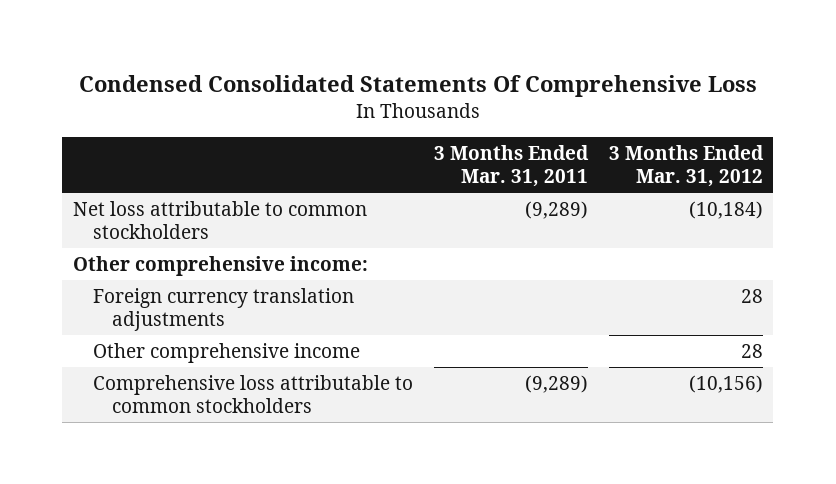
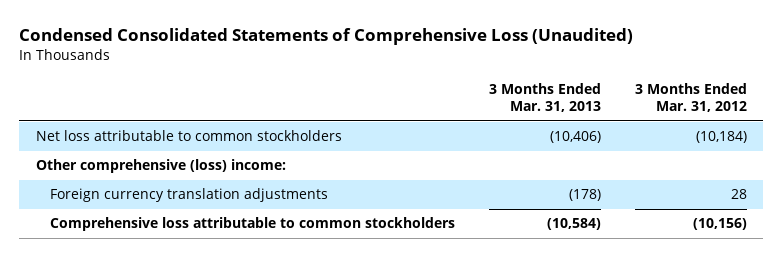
- Condensed Consolidated Statements Of Comprehensive Loss
+ Condensed Consolidated Statements of Comprehensive Loss (Unaudited)
- | 3 Months Ended Mar. 31, 2011 | 3 Months Ended Mar. 31, 2012
+ | 3 Months Ended Mar. 31, 2013 | 3 Months Ended Mar. 31, 2012
- Other comprehensive income:
+ Other comprehensive (loss) income:
- Other comprehensive income | | 28

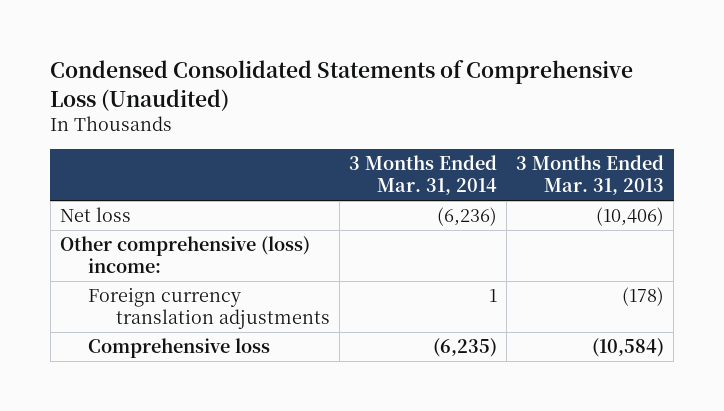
- | 3 Months Ended Mar. 31, 2013 | 3 Months Ended Mar. 31, 2012
+ | 3 Months Ended Mar. 31, 2014 | 3 Months Ended Mar. 31, 2013
- Net loss attributable to common stockholders | (10,406) | (10,184)
+ Net loss | (6,236) | (10,406)
- Comprehensive loss attributable to common stockholders | (10,584) | (10,156)
+ Comprehensive loss | (6,235) | (10,584)

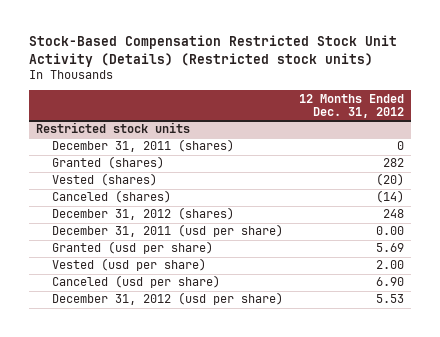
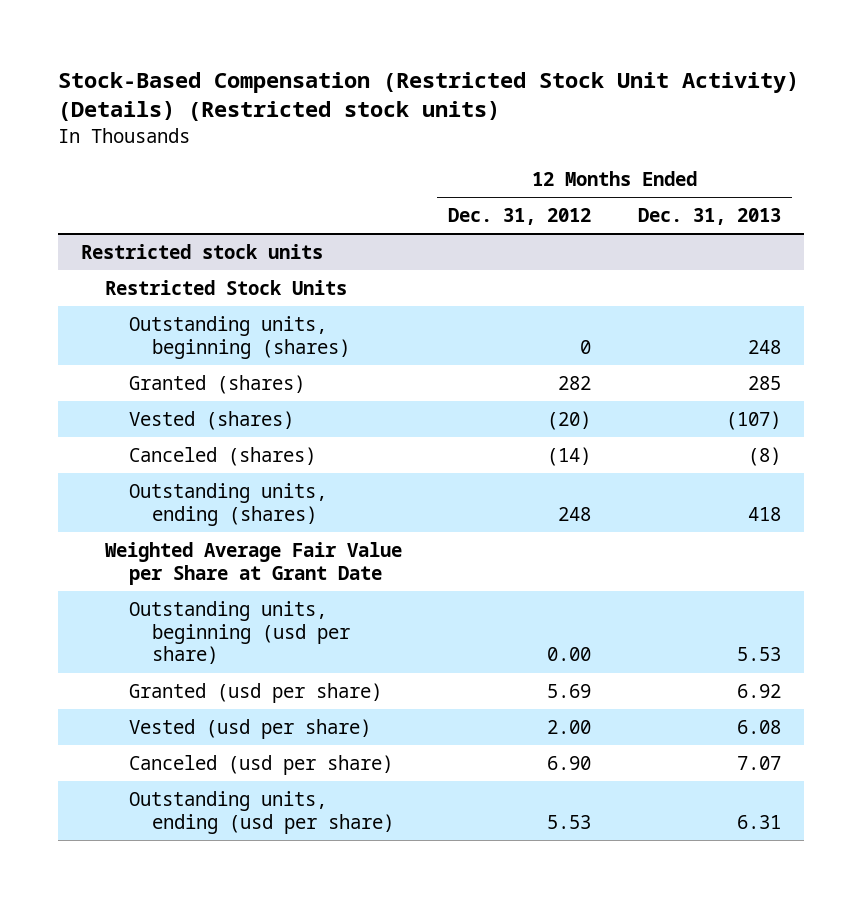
- Stock-Based Compensation Restricted Stock Unit Activity (Details) (Restricted stock units)
+ Stock-Based Compensation (Restricted Stock Unit Activity) (Details) (Restricted stock units)
- | 12 Months Ended Dec. 31, 2012
+ | 12 Months Ended Dec. 31, 2012 | 12 Months Ended Dec. 31, 2013
@ Restricted stock units
- December 31, 2011 (shares) | 0
+ Restricted Stock Units
+ Outstanding units, beginning (shares) | 0 | 248
- December 31, 2012 (shares) | 248
- December 31, 2011 (usd per share) | 0.00
+ Outstanding units, ending (shares) | 248 | 418
+ Weighted Average Fair Value per Share at Grant Date
+ Outstanding units, beginning (usd per share) | 0.00 | 5.53
- December 31, 2012 (usd per share) | 5.53
+ Outstanding units, ending (usd per share) | 5.53 | 6.31

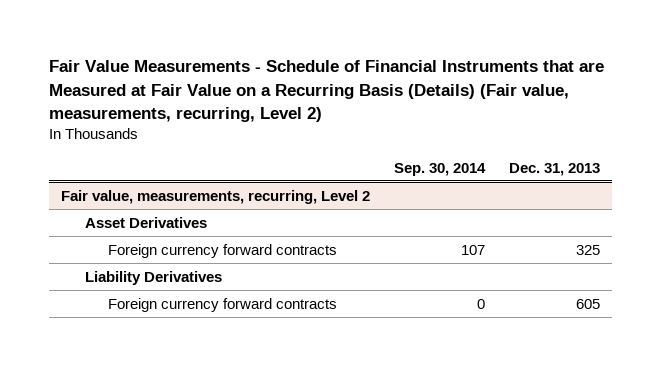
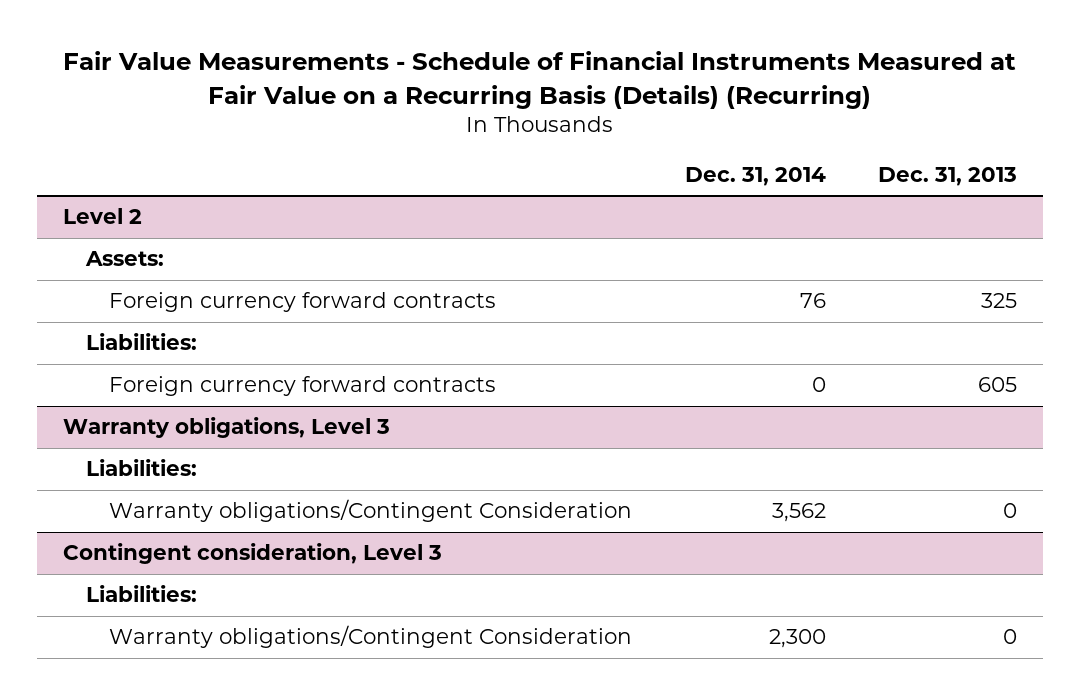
- Fair Value Measurements - Schedule of Financial Instruments that are Measured at Fair Value on a Recurring Basis (Details) (Fair value, measurements, recurring, Level 2)
+ Fair Value Measurements - Schedule of Financial Instruments Measured at Fair Value on a Recurring Basis (Details) (Recurring)
- | Sep. 30, 2014 | Dec. 31, 2013
+ | Dec. 31, 2014 | Dec. 31, 2013
- Fair value, measurements, recurring, Level 2
- Asset Derivatives
+ Level 2
+ Assets:
- Liability Derivatives
+ Liabilities:
+ Warranty obligations, Level 3
+ Liabilities:
+ Warranty obligations/Contingent Consideration | 3,562 | 0
+ Contingent consideration, Level 3
+ Liabilities:
+ Warranty obligations/Contingent Consideration | 2,300 | 0

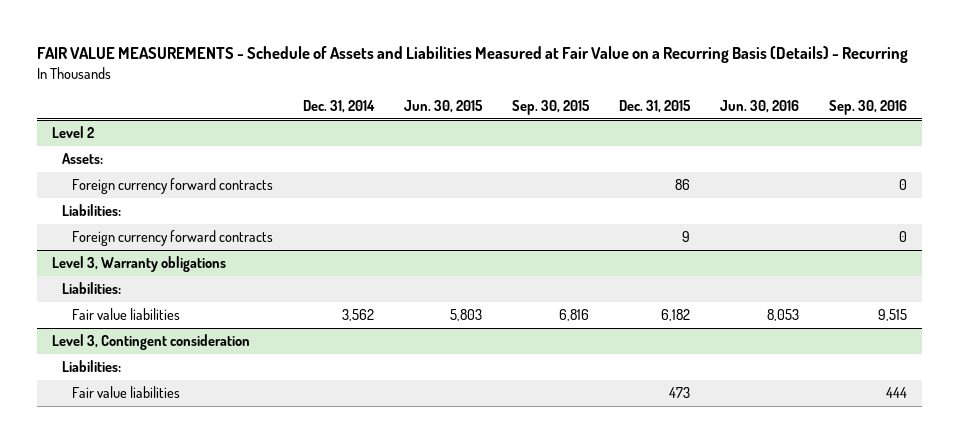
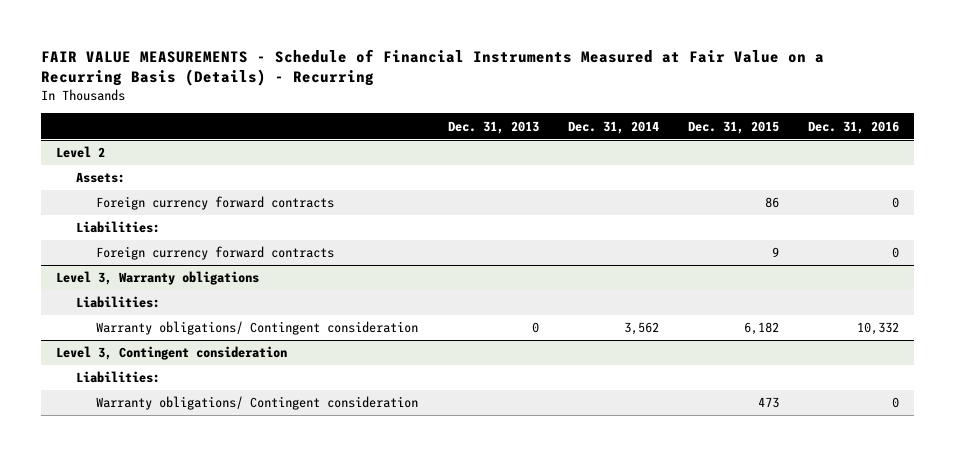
- FAIR VALUE MEASUREMENTS - Schedule of Assets and Liabilities Measured at Fair Value on a Recurring Basis (Details) - Recurring
+ FAIR VALUE MEASUREMENTS - Schedule of Financial Instruments Measured at Fair Value on a Recurring Basis (Details) - Recurring
- | Dec. 31, 2014 | Jun. 30, 2015 | Sep. 30, 2015 | Dec. 31, 2015 | Jun. 30, 2016 | Sep. 30, 2016
+ | Dec. 31, 2013 | Dec. 31, 2014 | Dec. 31, 2015 | Dec. 31, 2016
@ Level 3, Warranty obligations
- Fair value liabilities | 3,562 | 5,803 | 6,816 | 6,182 | 8,053 | 9,515
+ Warranty obligations/ Contingent consideration | 0 | 3,562 | 6,182 | 10,332
@ Level 3, Contingent consideration
- Fair value liabilities | | | | 473 | | 444
+ Warranty obligations/ Contingent consideration | | | 473 | 0

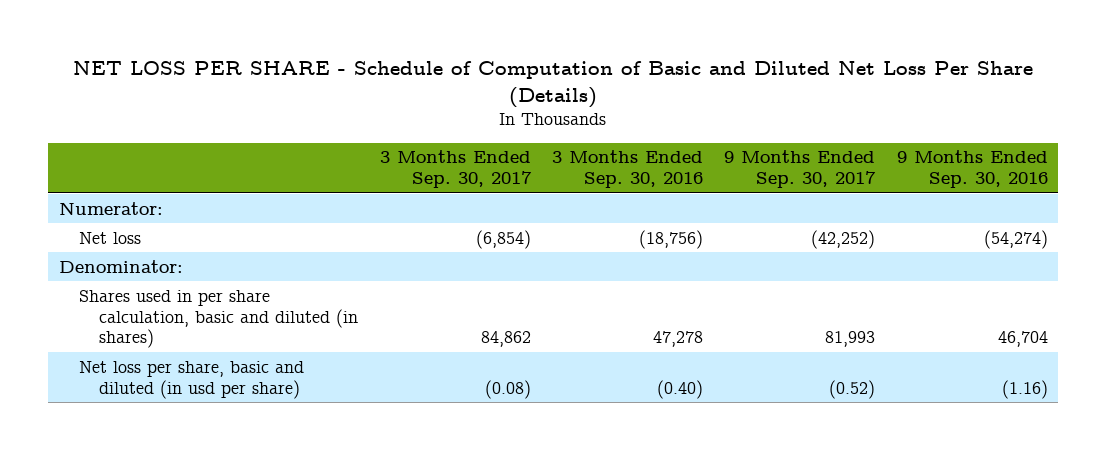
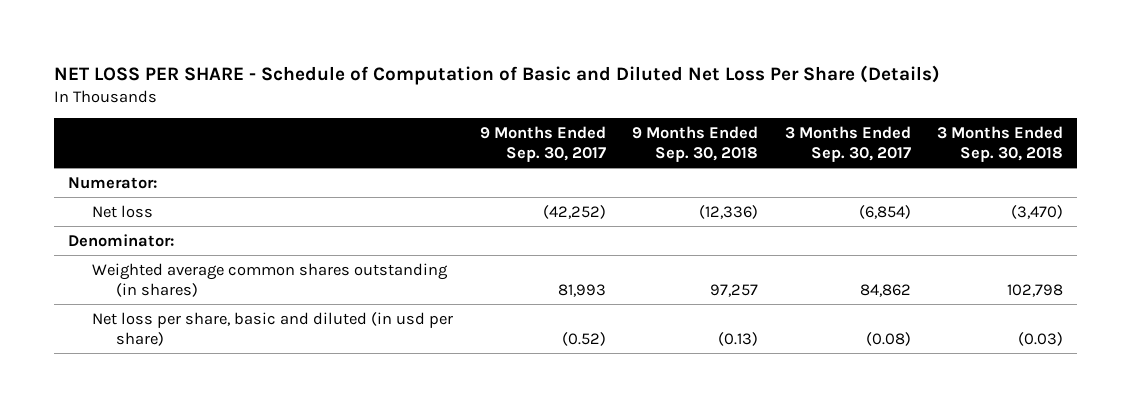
- | 3 Months Ended Sep. 30, 2017 | 3 Months Ended Sep. 30, 2016 | 9 Months Ended Sep. 30, 2017 | 9 Months Ended Sep. 30, 2016
+ | 9 Months Ended Sep. 30, 2017 | 9 Months Ended Sep. 30, 2018 | 3 Months Ended Sep. 30, 2017 | 3 Months Ended Sep. 30, 2018
- Shares used in per share calculation, basic and diluted (in shares) | 84,862 | 47,278 | 81,993 | 46,704
+ Weighted average common shares outstanding (in shares) | 81,993 | 97,257 | 84,862 | 102,798

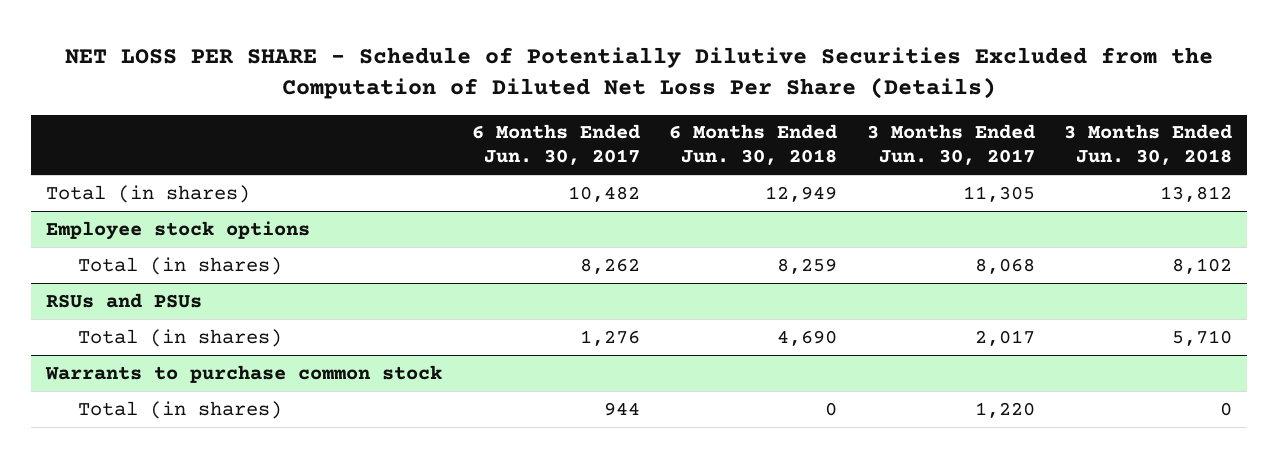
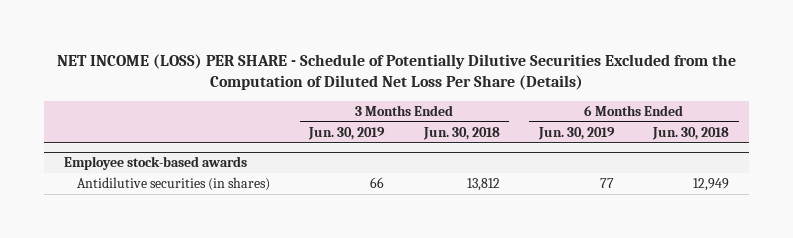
- NET LOSS PER SHARE - Schedule of Potentially Dilutive Securities Excluded from the Computation of Diluted Net Loss Per Share (Details)
+ NET INCOME (LOSS) PER SHARE - Schedule of Potentially Dilutive Securities Excluded from the Computation of Diluted Net Loss Per Share (Details)
- | 6 Months Ended Jun. 30, 2017 | 6 Months Ended Jun. 30, 2018 | 3 Months Ended Jun. 30, 2017 | 3 Months Ended Jun. 30, 2018
+ | 3 Months Ended Jun. 30, 2019 | 3 Months Ended Jun. 30, 2018 | 6 Months Ended Jun. 30, 2019 | 6 Months Ended Jun. 30, 2018
- Total (in shares) | 10,482 | 12,949 | 11,305 | 13,812
- Employee stock options
- Total (in shares) | 8,262 | 8,259 | 8,068 | 8,102
- RSUs and PSUs
- Total (in shares) | 1,276 | 4,690 | 2,017 | 5,710
- Warrants to purchase common stock
- Total (in shares) | 944 | 0 | 1,220 | 0
+ Employee stock-based awards
+ Antidilutive securities (in shares) | 66 | 13,812 | 77 | 12,949

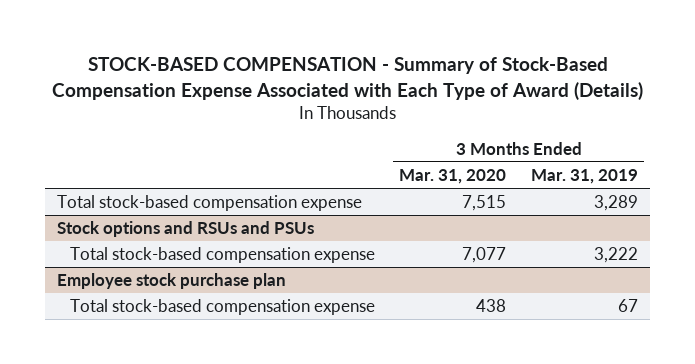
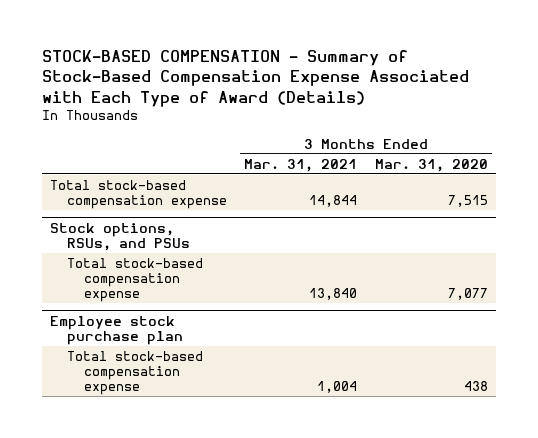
- | 3 Months Ended Mar. 31, 2020 | 3 Months Ended Mar. 31, 2019
+ | 3 Months Ended Mar. 31, 2021 | 3 Months Ended Mar. 31, 2020
- Stock options and RSUs and PSUs
+ Stock options, RSUs, and PSUs

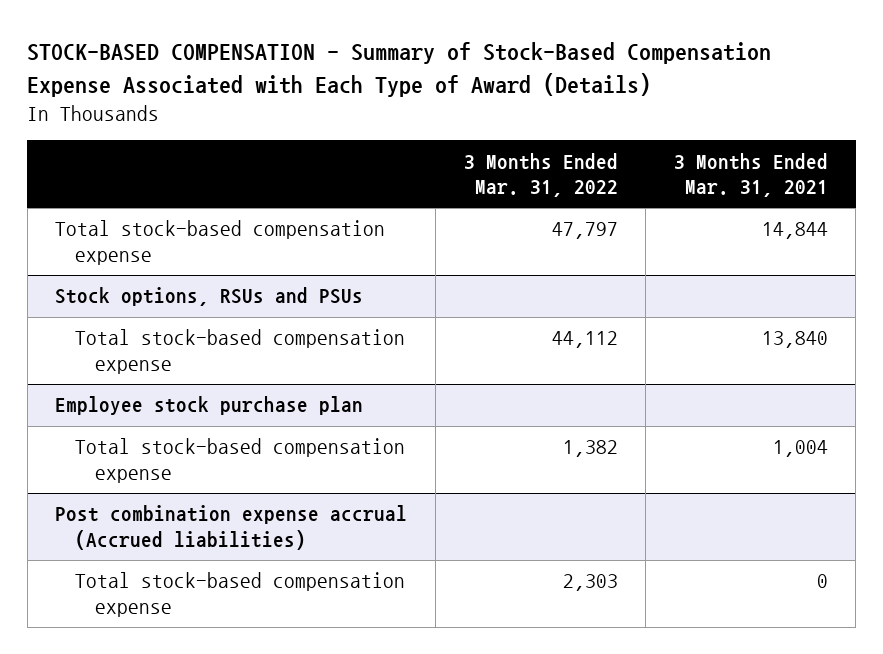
- | 3 Months Ended Mar. 31, 2021 | 3 Months Ended Mar. 31, 2020
+ | 3 Months Ended Mar. 31, 2022 | 3 Months Ended Mar. 31, 2021
- Stock options, RSUs, and PSUs
+ Stock options, RSUs and PSUs
+ Post combination expense accrual (Accrued liabilities)
+ Total stock-based compensation expense | 2,303 | 0

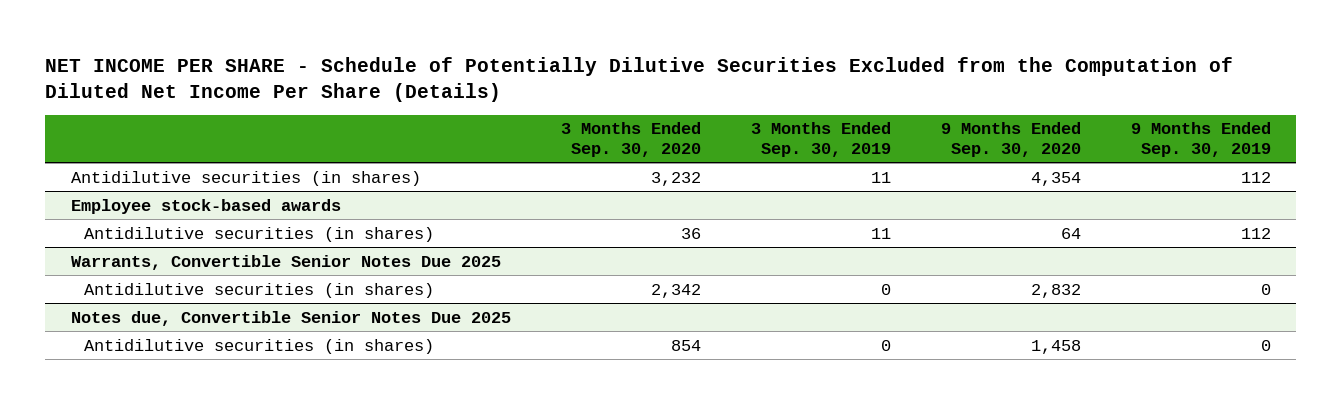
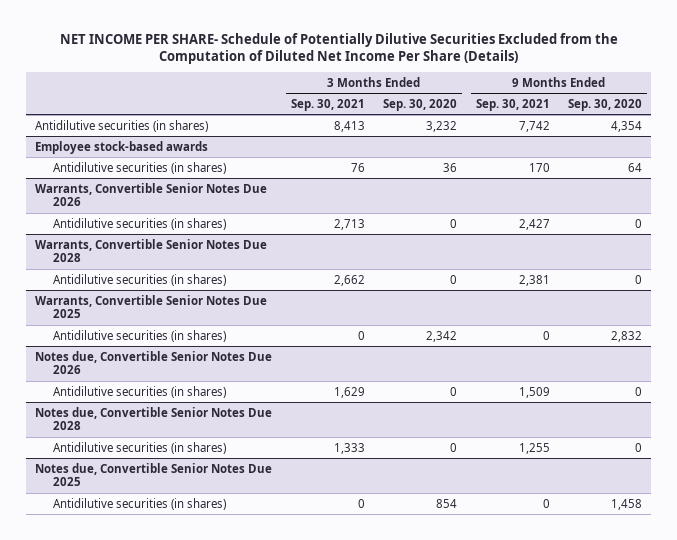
- NET INCOME PER SHARE - Schedule of Potentially Dilutive Securities Excluded from the Computation of Diluted Net Income Per Share (Details)
+ NET INCOME PER SHARE- Schedule of Potentially Dilutive Securities Excluded from the Computation of Diluted Net Income Per Share (Details)
- | 3 Months Ended Sep. 30, 2020 | 3 Months Ended Sep. 30, 2019 | 9 Months Ended Sep. 30, 2020 | 9 Months Ended Sep. 30, 2019
+ | 3 Months Ended Sep. 30, 2021 | 3 Months Ended Sep. 30, 2020 | 9 Months Ended Sep. 30, 2021 | 9 Months Ended Sep. 30, 2020
+ Warrants, Convertible Senior Notes Due 2026
+ Antidilutive securities (in shares) | 2,713 | 0 | 2,427 | 0
+ Warrants, Convertible Senior Notes Due 2028
+ Antidilutive securities (in shares) | 2,662 | 0 | 2,381 | 0
+ Notes due, Convertible Senior Notes Due 2026
+ Antidilutive securities (in shares) | 1,629 | 0 | 1,509 | 0
+ Notes due, Convertible Senior Notes Due 2028
+ Antidilutive securities (in shares) | 1,333 | 0 | 1,255 | 0

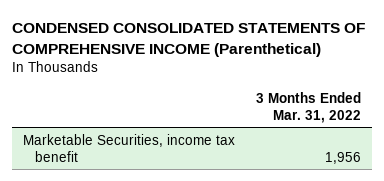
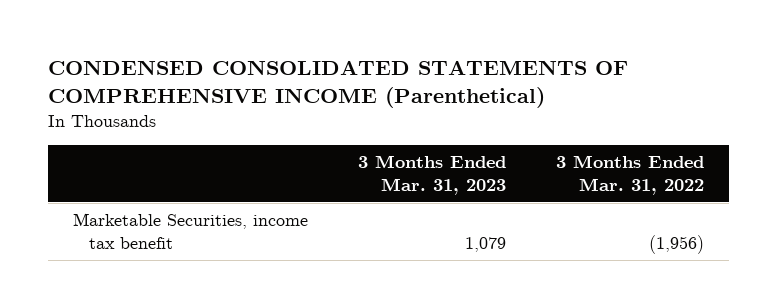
- | 3 Months Ended Mar. 31, 2022
+ | 3 Months Ended Mar. 31, 2023 | 3 Months Ended Mar. 31, 2022
- Marketable Securities, income tax benefit | 1,956
+ Marketable Securities, income tax benefit | 1,079 | (1,956)

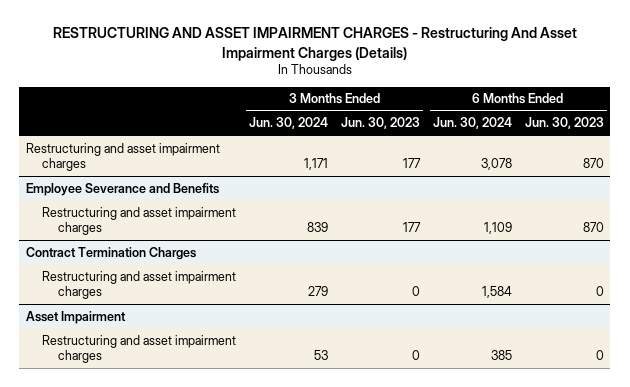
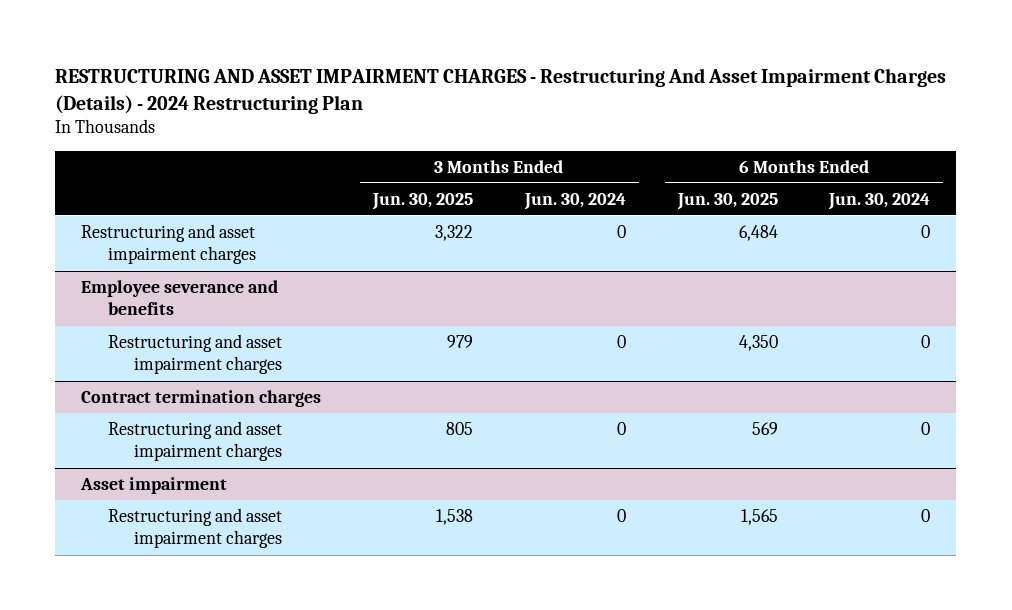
- RESTRUCTURING AND ASSET IMPAIRMENT CHARGES - Restructuring And Asset Impairment Charges (Details)
+ RESTRUCTURING AND ASSET IMPAIRMENT CHARGES - Restructuring And Asset Impairment Charges (Details) - 2024 Restructuring Plan
- | 3 Months Ended Jun. 30, 2024 | 3 Months Ended Jun. 30, 2023 | 6 Months Ended Jun. 30, 2024 | 6 Months Ended Jun. 30, 2023
+ | 3 Months Ended Jun. 30, 2025 | 3 Months Ended Jun. 30, 2024 | 6 Months Ended Jun. 30, 2025 | 6 Months Ended Jun. 30, 2024
- Restructuring and asset impairment charges | 1,171 | 177 | 3,078 | 870
- Employee Severance and Benefits
- Restructuring and asset impairment charges | 839 | 177 | 1,109 | 870
- Contract Termination Charges
- Restructuring and asset impairment charges | 279 | 0 | 1,584 | 0
- Asset Impairment
- Restructuring and asset impairment charges | 53 | 0 | 385 | 0
+ Restructuring and asset impairment charges | 3,322 | 0 | 6,484 | 0
+ Employee severance and benefits
+ Restructuring and asset impairment charges | 979 | 0 | 4,350 | 0
+ Contract termination charges
+ Restructuring and asset impairment charges | 805 | 0 | 569 | 0
+ Asset impairment
+ Restructuring and asset impairment charges | 1,538 | 0 | 1,565 | 0

